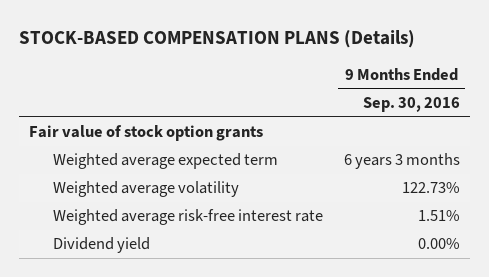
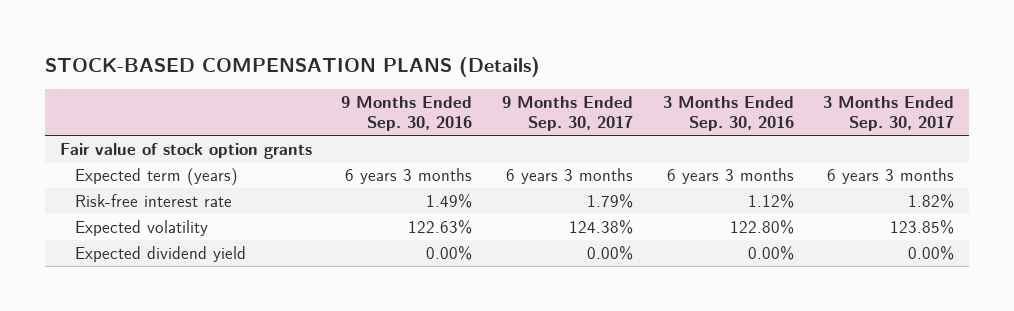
- | 9 Months Ended Sep. 30, 2016
+ | 9 Months Ended Sep. 30, 2016 | 9 Months Ended Sep. 30, 2017 | 3 Months Ended Sep. 30, 2016 | 3 Months Ended Sep. 30, 2017
- Weighted average expected term | 6 years 3 months
- Weighted average volatility | 122.73%
- Weighted average risk-free interest rate | 1.51%
- Dividend yield | 0.00%
+ Expected term (years) | 6 years 3 months | 6 years 3 months | 6 years 3 months | 6 years 3 months
+ Risk-free interest rate | 1.49% | 1.79% | 1.12% | 1.82%
+ Expected volatility | 122.63% | 124.38% | 122.80% | 123.85%
+ Expected dividend yield | 0.00% | 0.00% | 0.00% | 0.00%

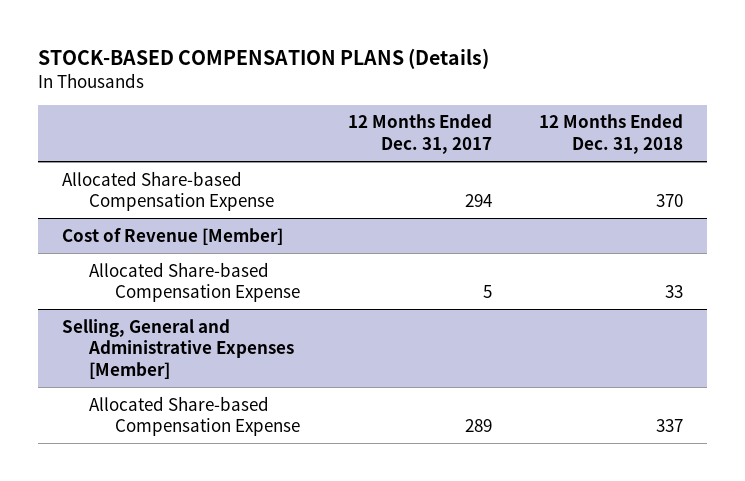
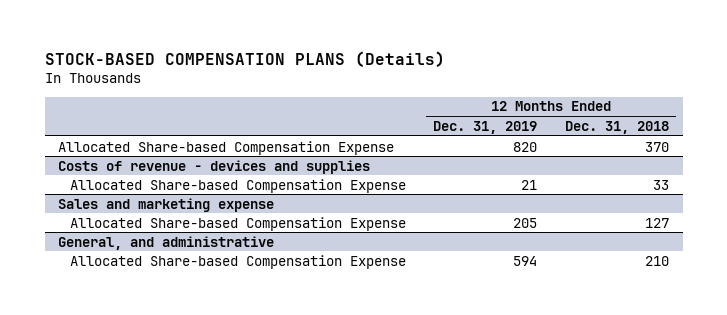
- | 12 Months Ended Dec. 31, 2017 | 12 Months Ended Dec. 31, 2018
+ | 12 Months Ended Dec. 31, 2019 | 12 Months Ended Dec. 31, 2018
- Cost of Revenue [Member]
+ Costs of revenue - devices and supplies
- Selling, General and Administrative Expenses [Member]
- Allocated Share-based Compensation Expense | 289 | 337
+ Sales and marketing expense
+ Allocated Share-based Compensation Expense | 205 | 127
+ General, and administrative
+ Allocated Share-based Compensation Expense | 594 | 210

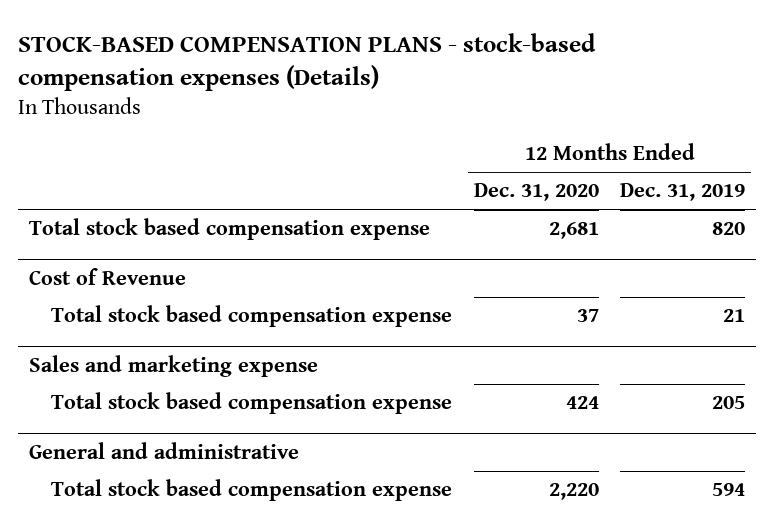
- STOCK-BASED COMPENSATION PLANS (Details)
+ STOCK-BASED COMPENSATION PLANS - stock-based compensation expenses (Details)
- | 12 Months Ended Dec. 31, 2019 | 12 Months Ended Dec. 31, 2018
+ | 12 Months Ended Dec. 31, 2020 | 12 Months Ended Dec. 31, 2019
- Allocated Share-based Compensation Expense | 820 | 370
- Costs of revenue - devices and supplies
- Allocated Share-based Compensation Expense | 21 | 33
+ Total stock based compensation expense | 2,681 | 820
+ Cost of Revenue
+ Total stock based compensation expense | 37 | 21
@ Sales and marketing expense
- Allocated Share-based Compensation Expense | 205 | 127
- General, and administrative
- Allocated Share-based Compensation Expense | 594 | 210
@ Sales and marketing expense
+ Total stock based compensation expense | 424 | 205
+ General and administrative
+ Total stock based compensation expense | 2,220 | 594

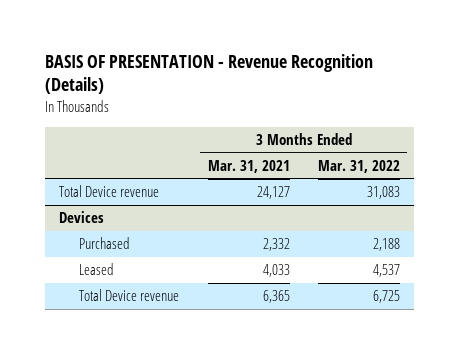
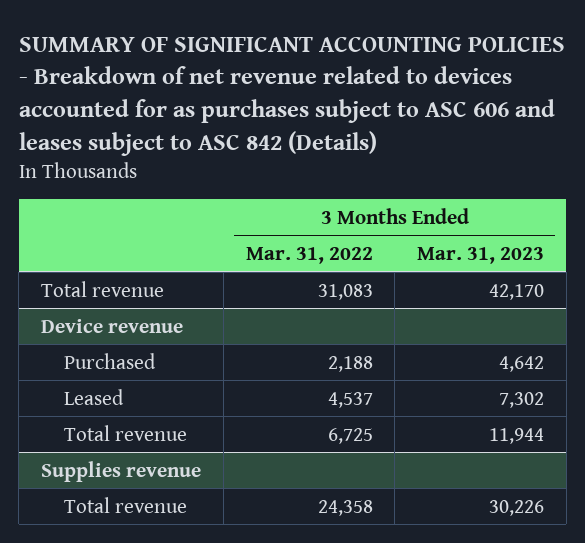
- BASIS OF PRESENTATION - Revenue Recognition (Details)
+ SUMMARY OF SIGNIFICANT ACCOUNTING POLICIES - Breakdown of net revenue related to devices accounted for as purchases subject to ASC 606 and leases subject to ASC 842 (Details)
- | 3 Months Ended Mar. 31, 2021 | 3 Months Ended Mar. 31, 2022
+ | 3 Months Ended Mar. 31, 2022 | 3 Months Ended Mar. 31, 2023
- Total Device revenue | 24,127 | 31,083
- Devices
+ Total revenue | 31,083 | 42,170
+ Device revenue
- Total Device revenue | 6,365 | 6,725
+ Total revenue | 6,725 | 11,944
+ Supplies revenue
+ Total revenue | 24,358 | 30,226

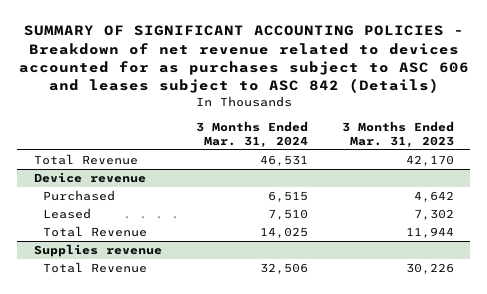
- | 3 Months Ended Mar. 31, 2022 | 3 Months Ended Mar. 31, 2023
+ | 3 Months Ended Mar. 31, 2024 | 3 Months Ended Mar. 31, 2023
- Total revenue | 31,083 | 42,170
+ Total Revenue | 46,531 | 42,170
@ Device revenue
- Total revenue | 6,725 | 11,944
+ Total Revenue | 14,025 | 11,944
@ Supplies revenue
- Total revenue | 24,358 | 30,226
+ Total Revenue | 32,506 | 30,226

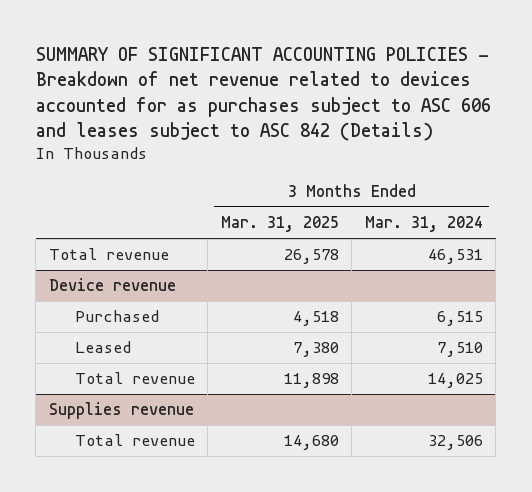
- | 3 Months Ended Mar. 31, 2024 | 3 Months Ended Mar. 31, 2023
+ | 3 Months Ended Mar. 31, 2025 | 3 Months Ended Mar. 31, 2024
- Total Revenue | 46,531 | 42,170
+ Total revenue | 26,578 | 46,531
@ Device revenue
- Total Revenue | 14,025 | 11,944
+ Total revenue | 11,898 | 14,025
@ Supplies revenue
- Total Revenue | 32,506 | 30,226
+ Total revenue | 14,680 | 32,506

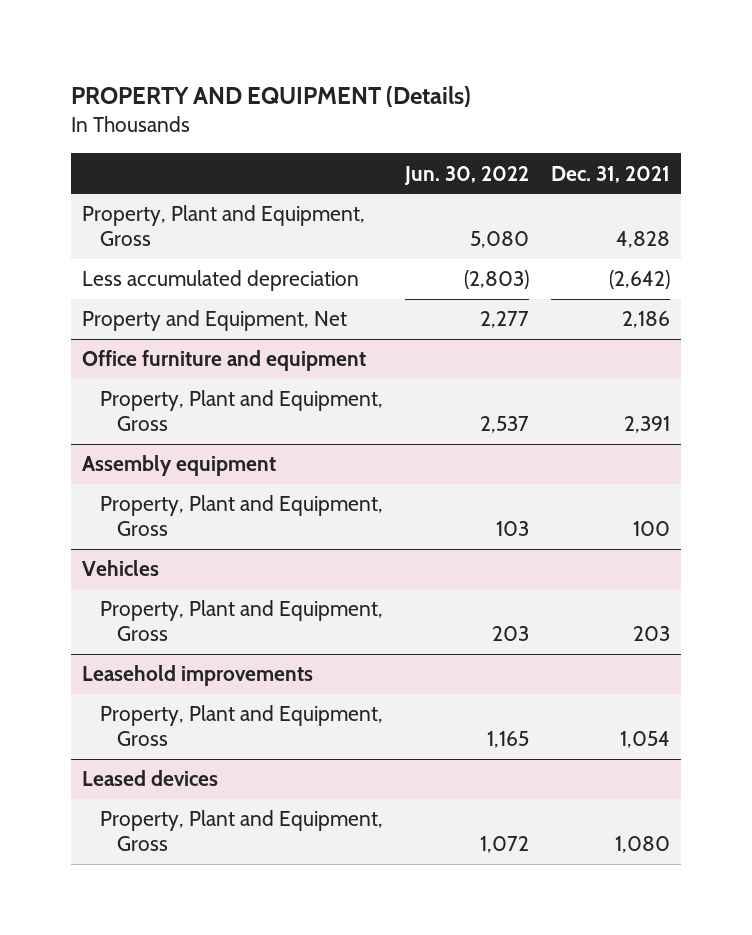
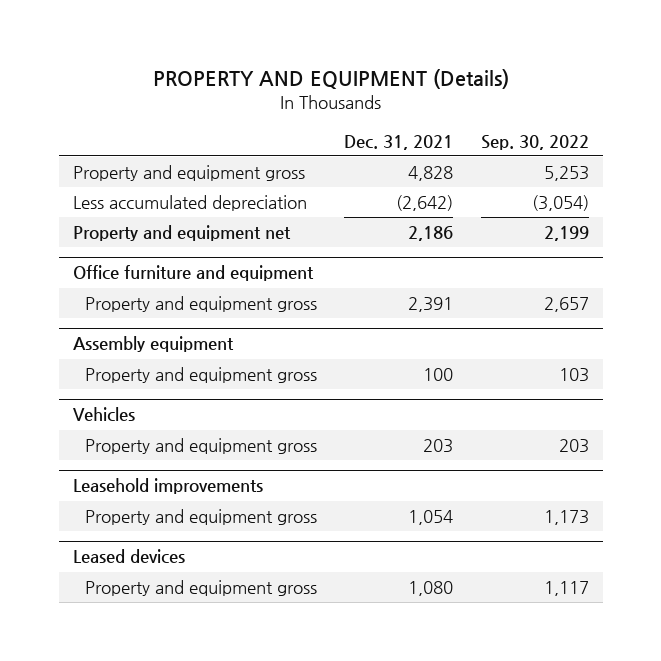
- | Jun. 30, 2022 | Dec. 31, 2021
+ | Dec. 31, 2021 | Sep. 30, 2022
- Property, Plant and Equipment, Gross | 5,080 | 4,828
+ Property and equipment gross | 4,828 | 5,253
- Property and Equipment, Net | 2,277 | 2,186
+ Property and equipment net | 2,186 | 2,199
@ Office furniture and equipment
- Property, Plant and Equipment, Gross | 2,537 | 2,391
+ Property and equipment gross | 2,391 | 2,657
@ Assembly equipment
- Property, Plant and Equipment, Gross | 103 | 100
+ Property and equipment gross | 100 | 103
@ Vehicles
- Property, Plant and Equipment, Gross | 203 | 203
+ Property and equipment gross | 203 | 203
@ Leasehold improvements
- Property, Plant and Equipment, Gross | 1,165 | 1,054
+ Property and equipment gross | 1,054 | 1,173
@ Leased devices
- Property, Plant and Equipment, Gross | 1,072 | 1,080
+ Property and equipment gross | 1,080 | 1,117

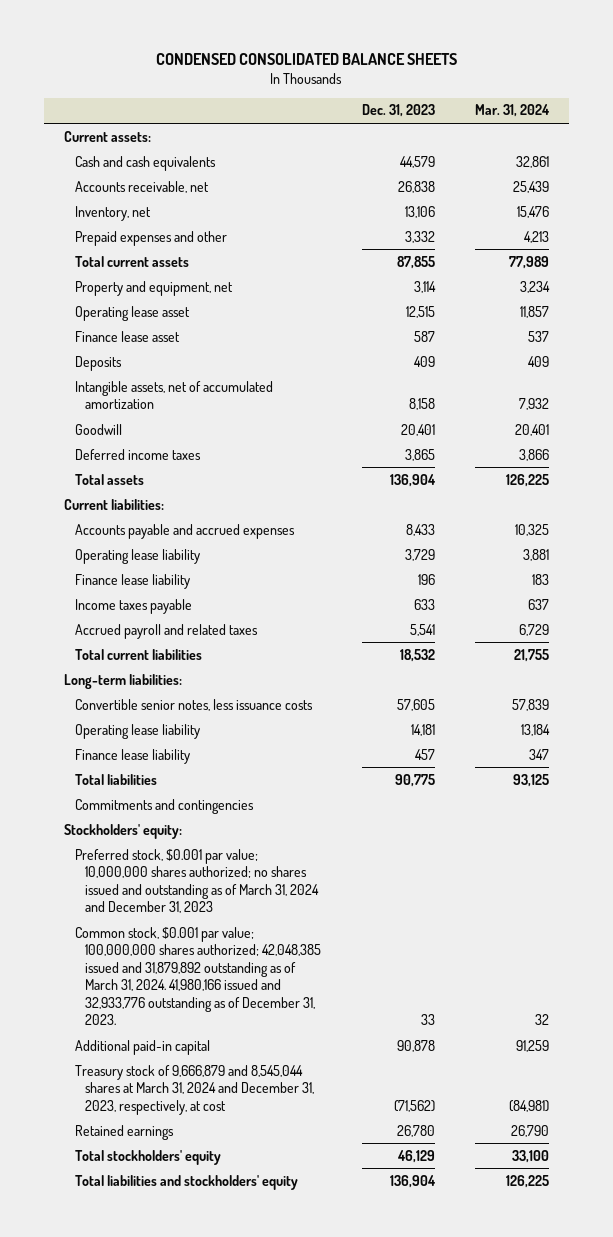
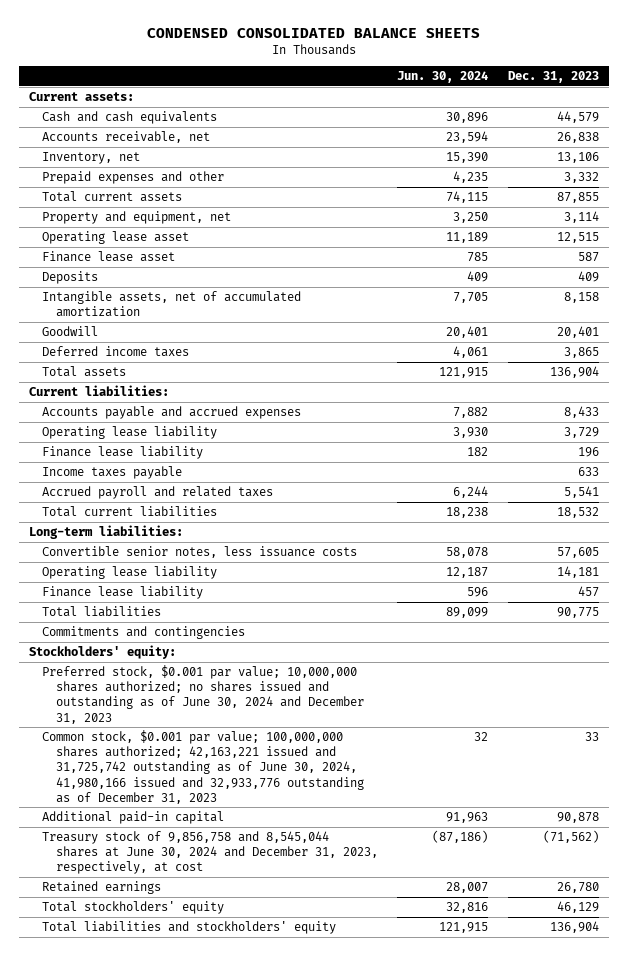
- | Dec. 31, 2023 | Mar. 31, 2024
+ | Jun. 30, 2024 | Dec. 31, 2023
- Preferred stock, $0.001 par value; 10,000,000 shares authorized; no shares issued and outstanding as of March 31, 2024 and December 31, 2023
- Common stock, $0.001 par value; 100,000,000 shares authorized; 42,048,385 issued and 31,879,892 outstanding as of March 31, 2024. 41,980,166 issued and 32,933,776 outstanding as of December 31, 2023. | 33 | 32
+ Preferred stock, $0.001 par value; 10,000,000 shares authorized; no shares issued and outstanding as of June 30, 2024 and December 31, 2023
+ Common stock, $0.001 par value; 100,000,000 shares authorized; 42,163,221 issued and 31,725,742 outstanding as of June 30, 2024, 41,980,166 issued and 32,933,776 outstanding as of December 31, 2023 | 32 | 33
- Treasury stock of 9,666,879 and 8,545,044 shares at March 31, 2024 and December 31, 2023, respectively, at cost | (71,562) | (84,981)
+ Treasury stock of 9,856,758 and 8,545,044 shares at June 30, 2024 and December 31, 2023, respectively, at cost | (87,186) | (71,562)

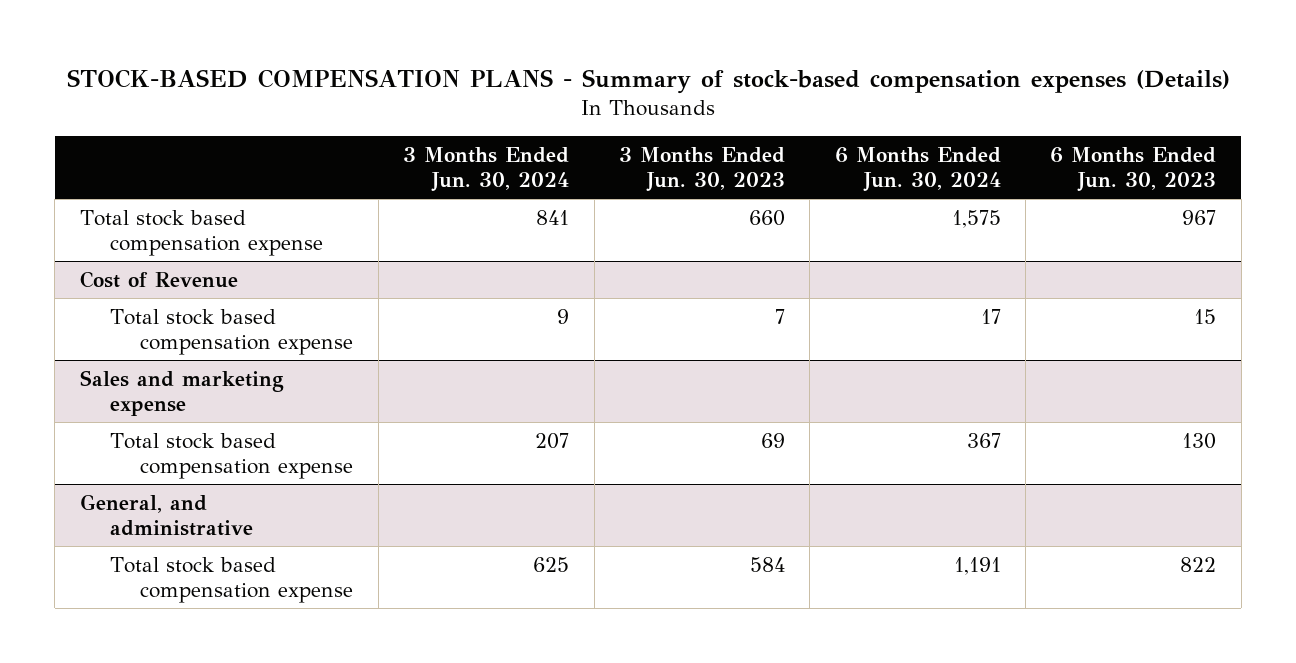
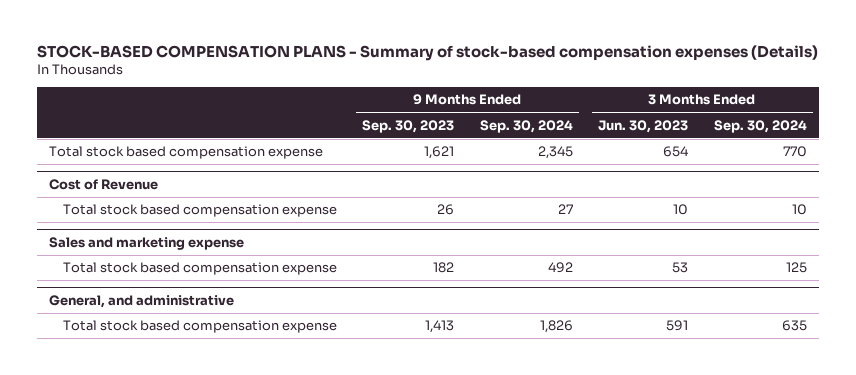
- | 3 Months Ended Jun. 30, 2024 | 3 Months Ended Jun. 30, 2023 | 6 Months Ended Jun. 30, 2024 | 6 Months Ended Jun. 30, 2023
+ | 9 Months Ended Sep. 30, 2023 | 9 Months Ended Sep. 30, 2024 | 3 Months Ended Jun. 30, 2023 | 3 Months Ended Sep. 30, 2024
- Total stock based compensation expense | 841 | 660 | 1,575 | 967
+ Total stock based compensation expense | 1,621 | 2,345 | 654 | 770
@ Cost of Revenue
- Total stock based compensation expense | 9 | 7 | 17 | 15
+ Total stock based compensation expense | 26 | 27 | 10 | 10
@ Sales and marketing expense
- Total stock based compensation expense | 207 | 69 | 367 | 130
+ Total stock based compensation expense | 182 | 492 | 53 | 125
@ General, and administrative
- Total stock based compensation expense | 625 | 584 | 1,191 | 822
+ Total stock based compensation expense | 1,413 | 1,826 | 591 | 635

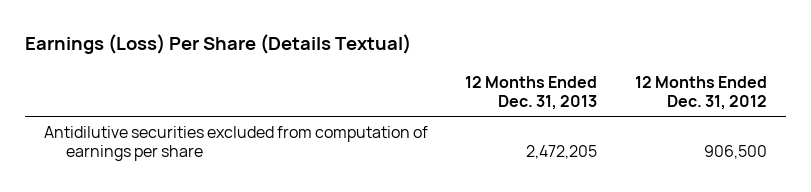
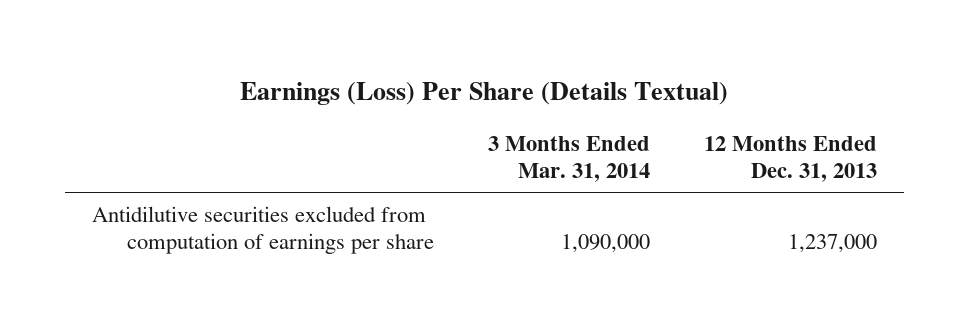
- | 12 Months Ended Dec. 31, 2013 | 12 Months Ended Dec. 31, 2012
+ | 3 Months Ended Mar. 31, 2014 | 12 Months Ended Dec. 31, 2013
- Antidilutive securities excluded from computation of earnings per share | 2,472,205 | 906,500
+ Antidilutive securities excluded from computation of earnings per share | 1,090,000 | 1,237,000

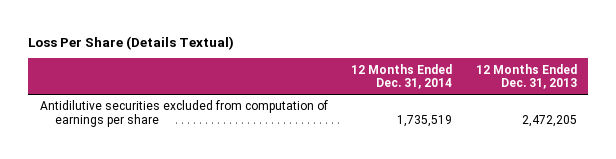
- Earnings (Loss) Per Share (Details Textual)
+ Loss Per Share (Details Textual)
- | 3 Months Ended Mar. 31, 2014 | 12 Months Ended Dec. 31, 2013
+ | 12 Months Ended Dec. 31, 2014 | 12 Months Ended Dec. 31, 2013
- Antidilutive securities excluded from computation of earnings per share | 1,090,000 | 1,237,000
+ Antidilutive securities excluded from computation of earnings per share | 1,735,519 | 2,472,205

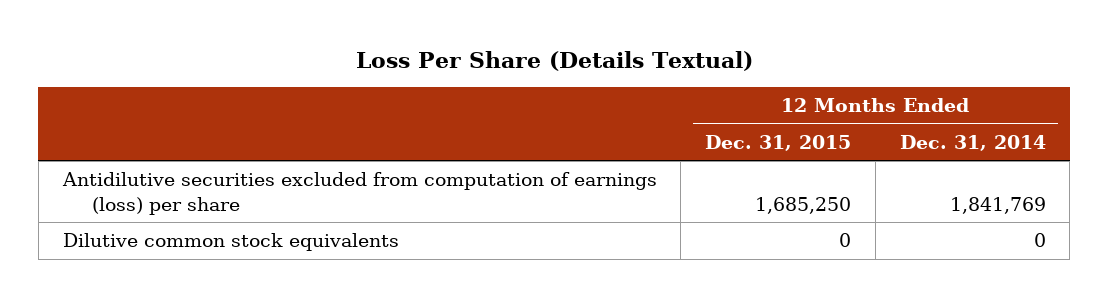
- | 12 Months Ended Dec. 31, 2014 | 12 Months Ended Dec. 31, 2013
+ | 12 Months Ended Dec. 31, 2015 | 12 Months Ended Dec. 31, 2014
- Antidilutive securities excluded from computation of earnings per share | 1,735,519 | 2,472,205
+ Antidilutive securities excluded from computation of earnings (loss) per share | 1,685,250 | 1,841,769
+ Dilutive common stock equivalents | 0 | 0

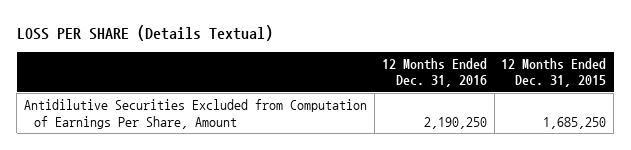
- Loss Per Share (Details Textual)
+ LOSS PER SHARE (Details Textual)
- | 12 Months Ended Dec. 31, 2015 | 12 Months Ended Dec. 31, 2014
+ | 12 Months Ended Dec. 31, 2016 | 12 Months Ended Dec. 31, 2015
- Antidilutive securities excluded from computation of earnings (loss) per share | 1,685,250 | 1,841,769
- Dilutive common stock equivalents | 0 | 0
+ Antidilutive Securities Excluded from Computation of Earnings Per Share, Amount | 2,190,250 | 1,685,250

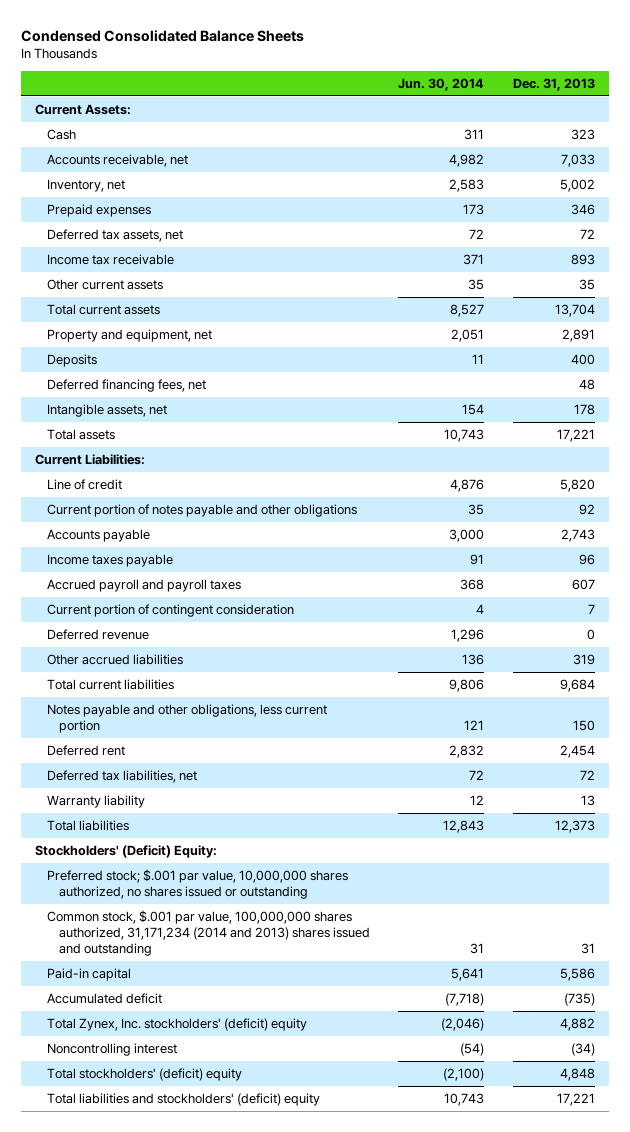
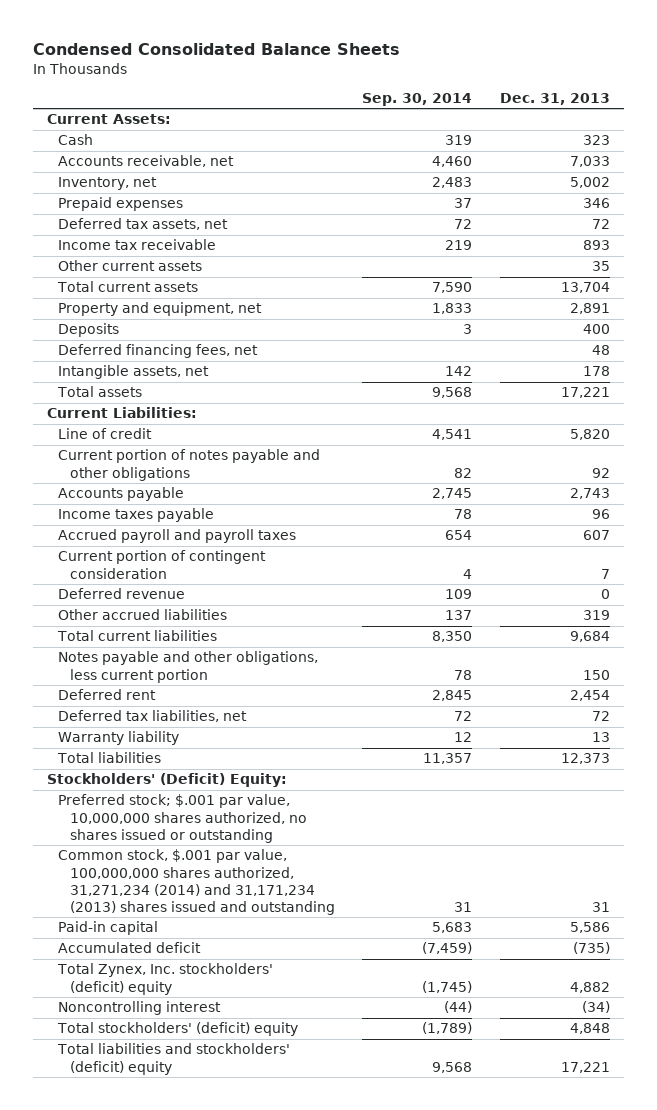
- | Jun. 30, 2014 | Dec. 31, 2013
+ | Sep. 30, 2014 | Dec. 31, 2013
- Common stock, $.001 par value, 100,000,000 shares authorized, 31,171,234 (2014 and 2013) shares issued and outstanding | 31 | 31
+ Common stock, $.001 par value, 100,000,000 shares authorized, 31,271,234 (2014) and 31,171,234 (2013) shares issued and outstanding | 31 | 31

